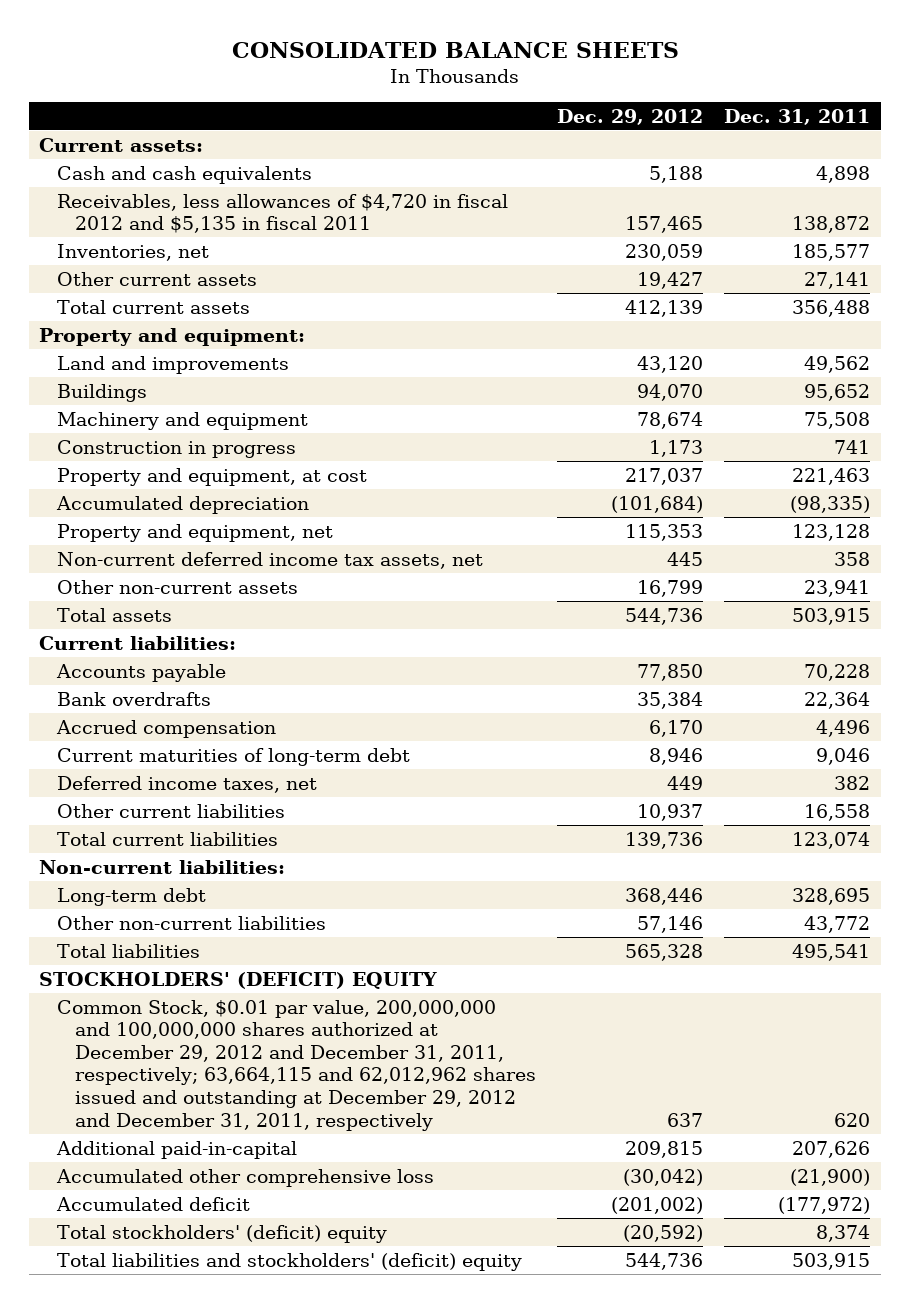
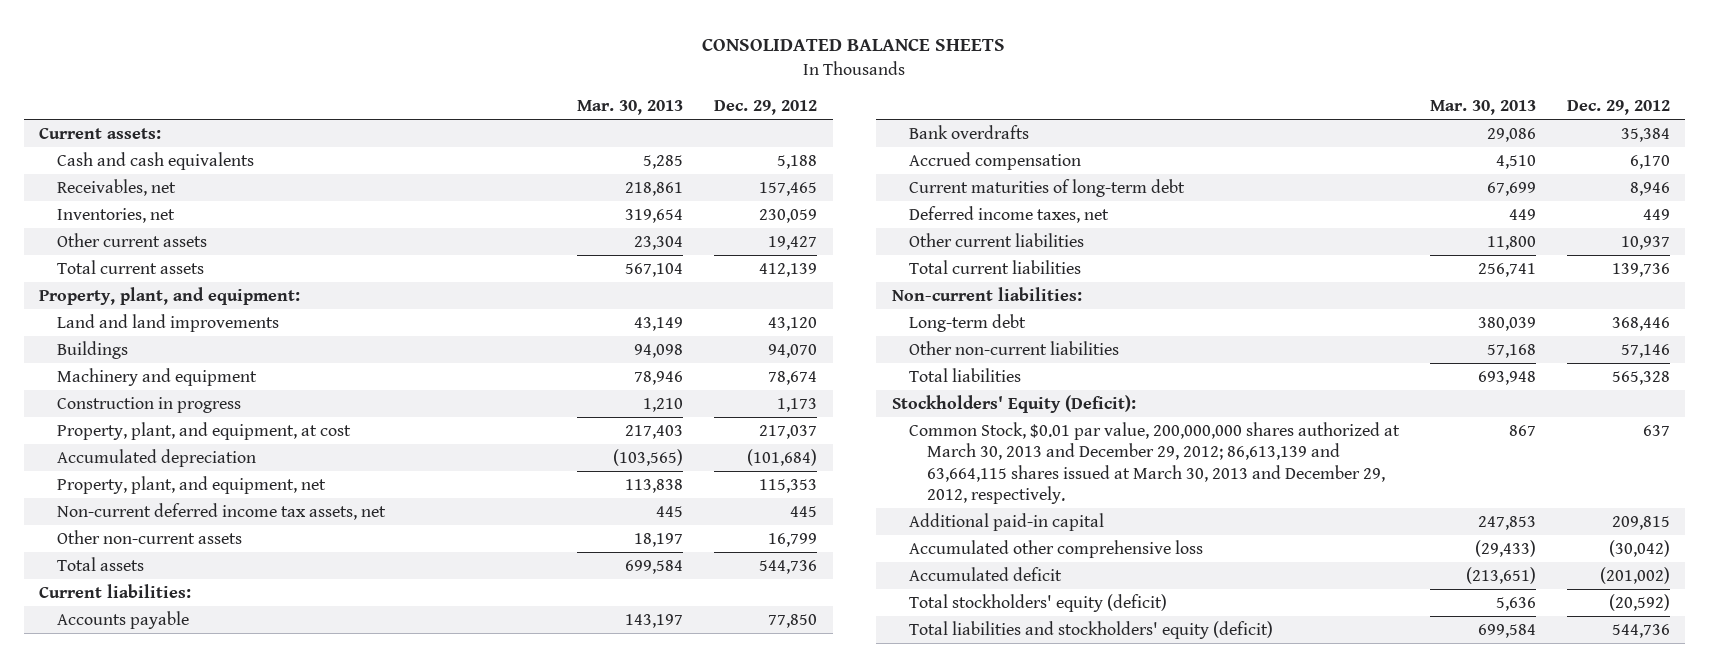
- | Dec. 29, 2012 | Dec. 31, 2011
+ | Mar. 30, 2013 | Dec. 29, 2012
- Receivables, less allowances of $4,720 in fiscal 2012 and $5,135 in fiscal 2011 | 157,465 | 138,872
+ Receivables, net | 218,861 | 157,465
- Property and equipment:
- Land and improvements | 43,120 | 49,562
+ Property, plant, and equipment:
+ Land and land improvements | 43,149 | 43,120
- Property and equipment, at cost | 217,037 | 221,463
+ Property, plant, and equipment, at cost | 217,403 | 217,037
- Property and equipment, net | 115,353 | 123,128
+ Property, plant, and equipment, net | 113,838 | 115,353
- STOCKHOLDERS' (DEFICIT) EQUITY
- Common Stock, $0.01 par value, 200,000,000 and 100,000,000 shares authorized at December 29, 2012 and December 31, 2011, respectively; 63,664,115 and 62,012,962 shares issued and outstanding at December 29, 2012 and December 31, 2011, respectively | 637 | 620
- Additional paid-in-capital | 209,815 | 207,626
+ Stockholders' Equity (Deficit):
+ Common Stock, $0.01 par value, 200,000,000 shares authorized at March 30, 2013 and December 29, 2012; 86,613,139 and 63,664,115 shares issued at March 30, 2013 and December 29, 2012, respectively. | 867 | 637
+ Additional paid-in capital | 247,853 | 209,815
- Total stockholders' (deficit) equity | (20,592) | 8,374
- Total liabilities and stockholders' (deficit) equity | 544,736 | 503,915
+ Total stockholders' equity (deficit) | 5,636 | (20,592)
+ Total liabilities and stockholders' equity (deficit) | 699,584 | 544,736

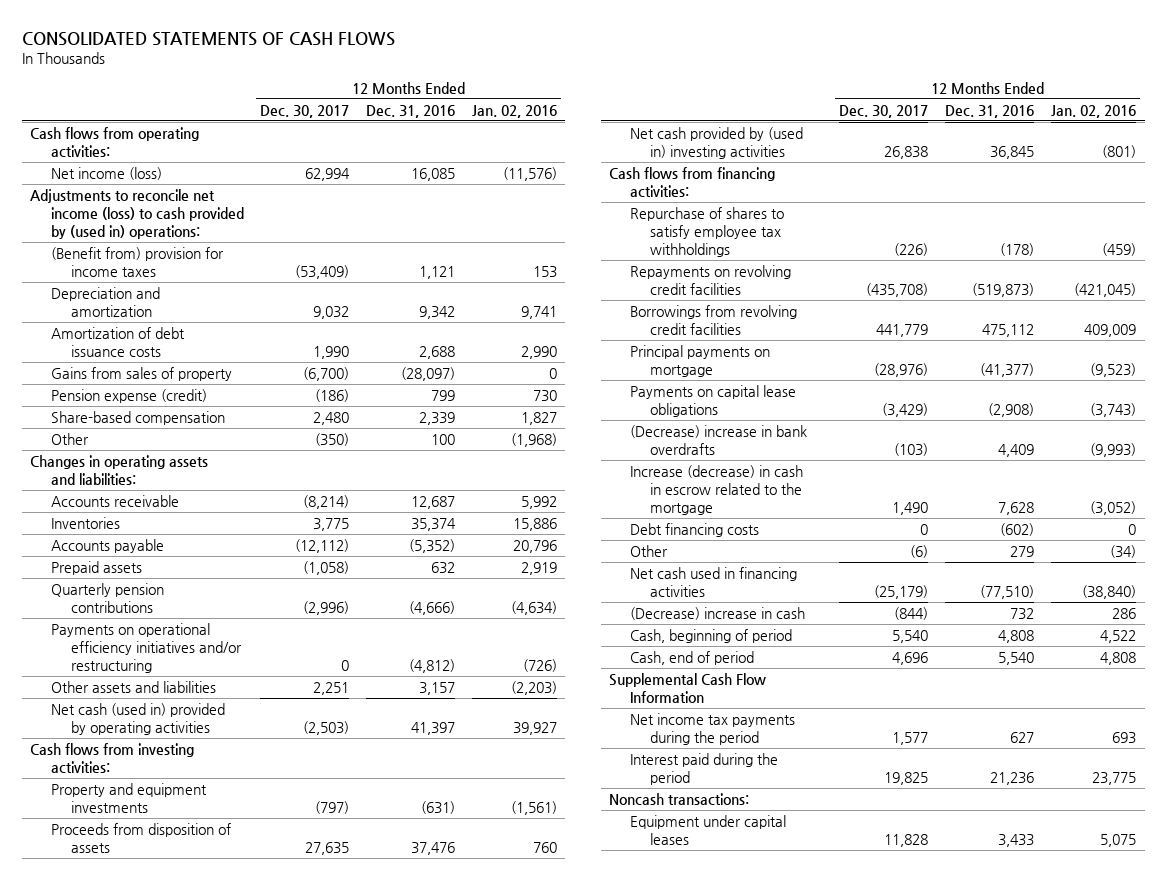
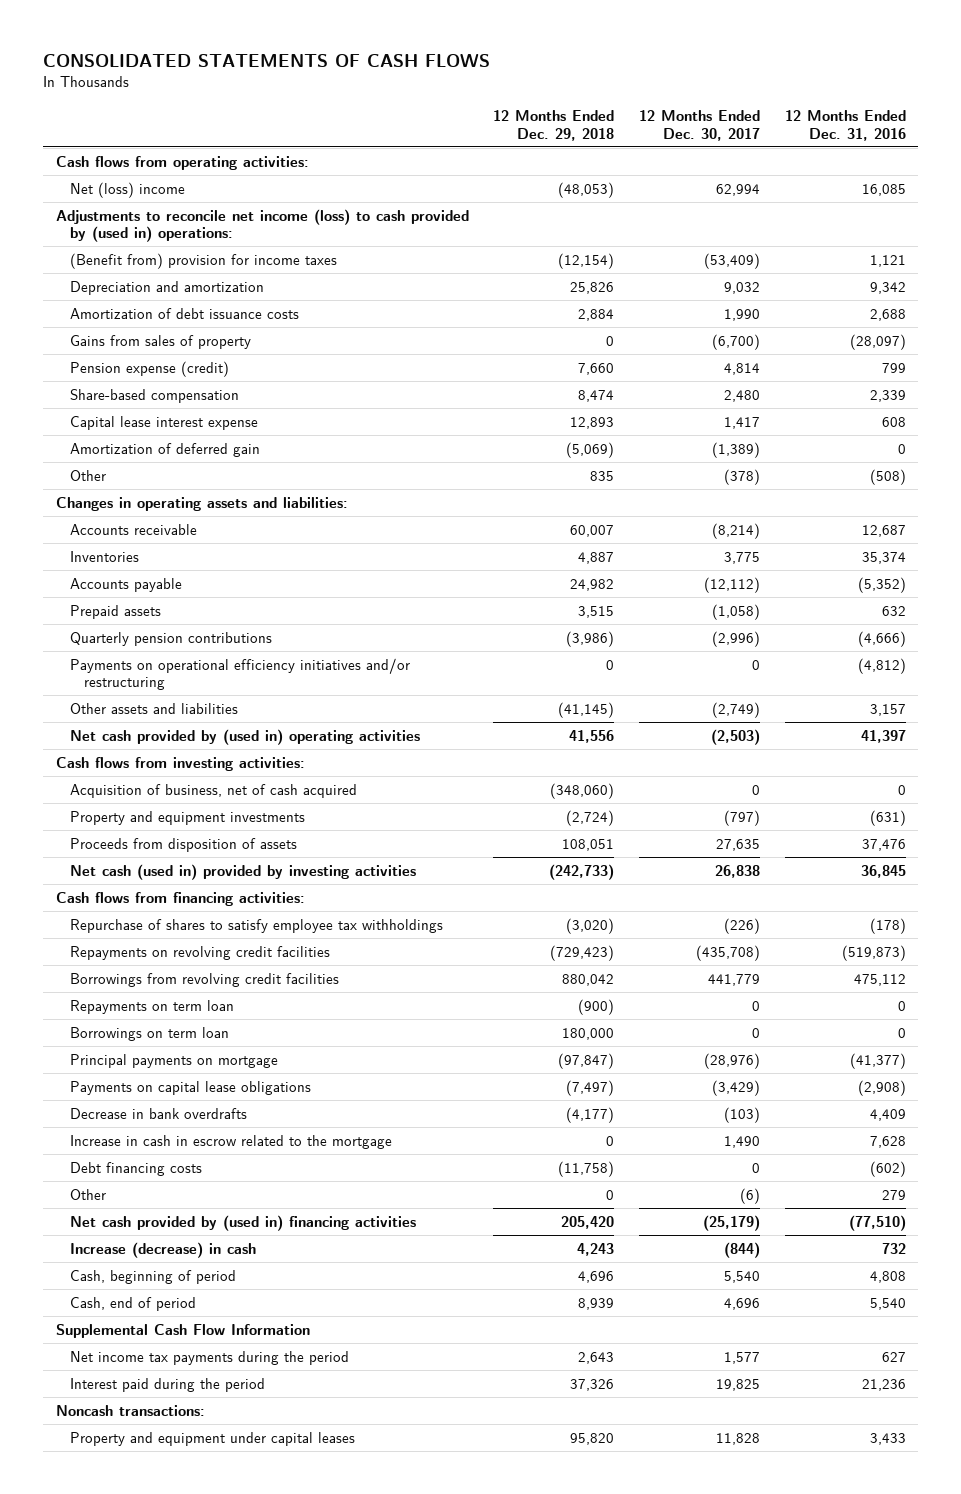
- | 12 Months Ended Dec. 30, 2017 | 12 Months Ended Dec. 31, 2016 | 12 Months Ended Jan. 02, 2016
+ | 12 Months Ended Dec. 29, 2018 | 12 Months Ended Dec. 30, 2017 | 12 Months Ended Dec. 31, 2016
- Net income (loss) | 62,994 | 16,085 | (11,576)
+ Net (loss) income | (48,053) | 62,994 | 16,085
- Pension expense (credit) | (186) | 799 | 730
+ Pension expense (credit) | 7,660 | 4,814 | 799
- Other | (350) | 100 | (1,968)
+ Capital lease interest expense | 12,893 | 1,417 | 608
+ Amortization of deferred gain | (5,069) | (1,389) | 0
+ Other | 835 | (378) | (508)
- Other assets and liabilities | 2,251 | 3,157 | (2,203)
- Net cash (used in) provided by operating activities | (2,503) | 41,397 | 39,927
+ Other assets and liabilities | (41,145) | (2,749) | 3,157
+ Net cash provided by (used in) operating activities | 41,556 | (2,503) | 41,397
+ Acquisition of business, net of cash acquired | (348,060) | 0 | 0
- Net cash provided by (used in) investing activities | 26,838 | 36,845 | (801)
+ Net cash (used in) provided by investing activities | (242,733) | 26,838 | 36,845
+ Repayments on term loan | (900) | 0 | 0
+ Borrowings on term loan | 180,000 | 0 | 0
- (Decrease) increase in bank overdrafts | (103) | 4,409 | (9,993)
- Increase (decrease) in cash in escrow related to the mortgage | 1,490 | 7,628 | (3,052)
+ Decrease in bank overdrafts | (4,177) | (103) | 4,409
+ Increase in cash in escrow related to the mortgage | 0 | 1,490 | 7,628
- Net cash used in financing activities | (25,179) | (77,510) | (38,840)
- (Decrease) increase in cash | (844) | 732 | 286
+ Net cash provided by (used in) financing activities | 205,420 | (25,179) | (77,510)
+ Increase (decrease) in cash | 4,243 | (844) | 732
- Equipment under capital leases | 11,828 | 3,433 | 5,075
+ Property and equipment under capital leases | 95,820 | 11,828 | 3,433

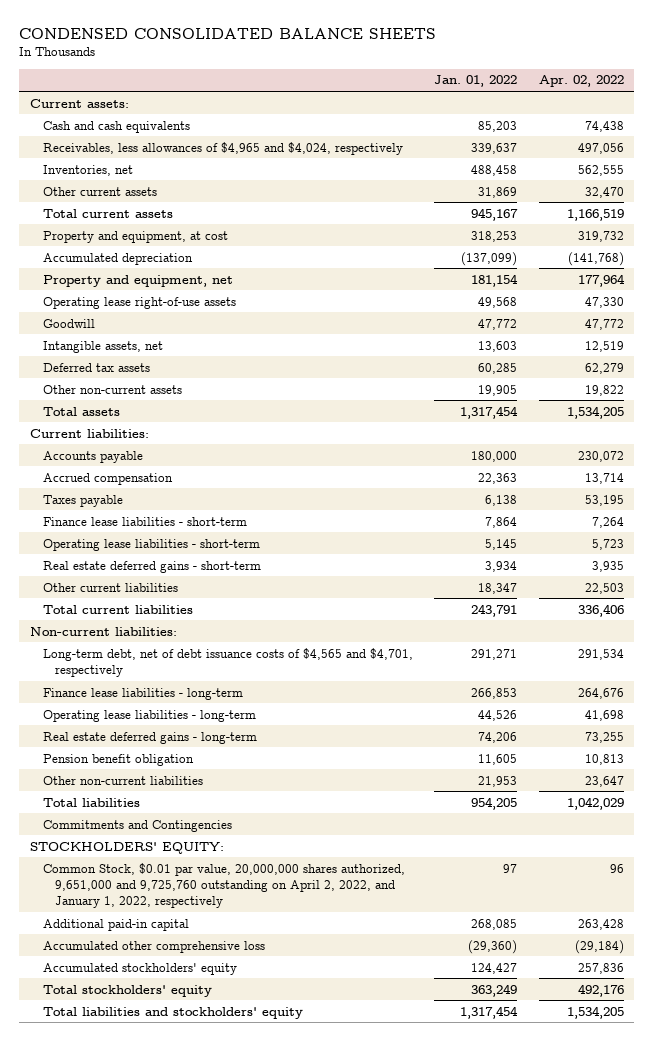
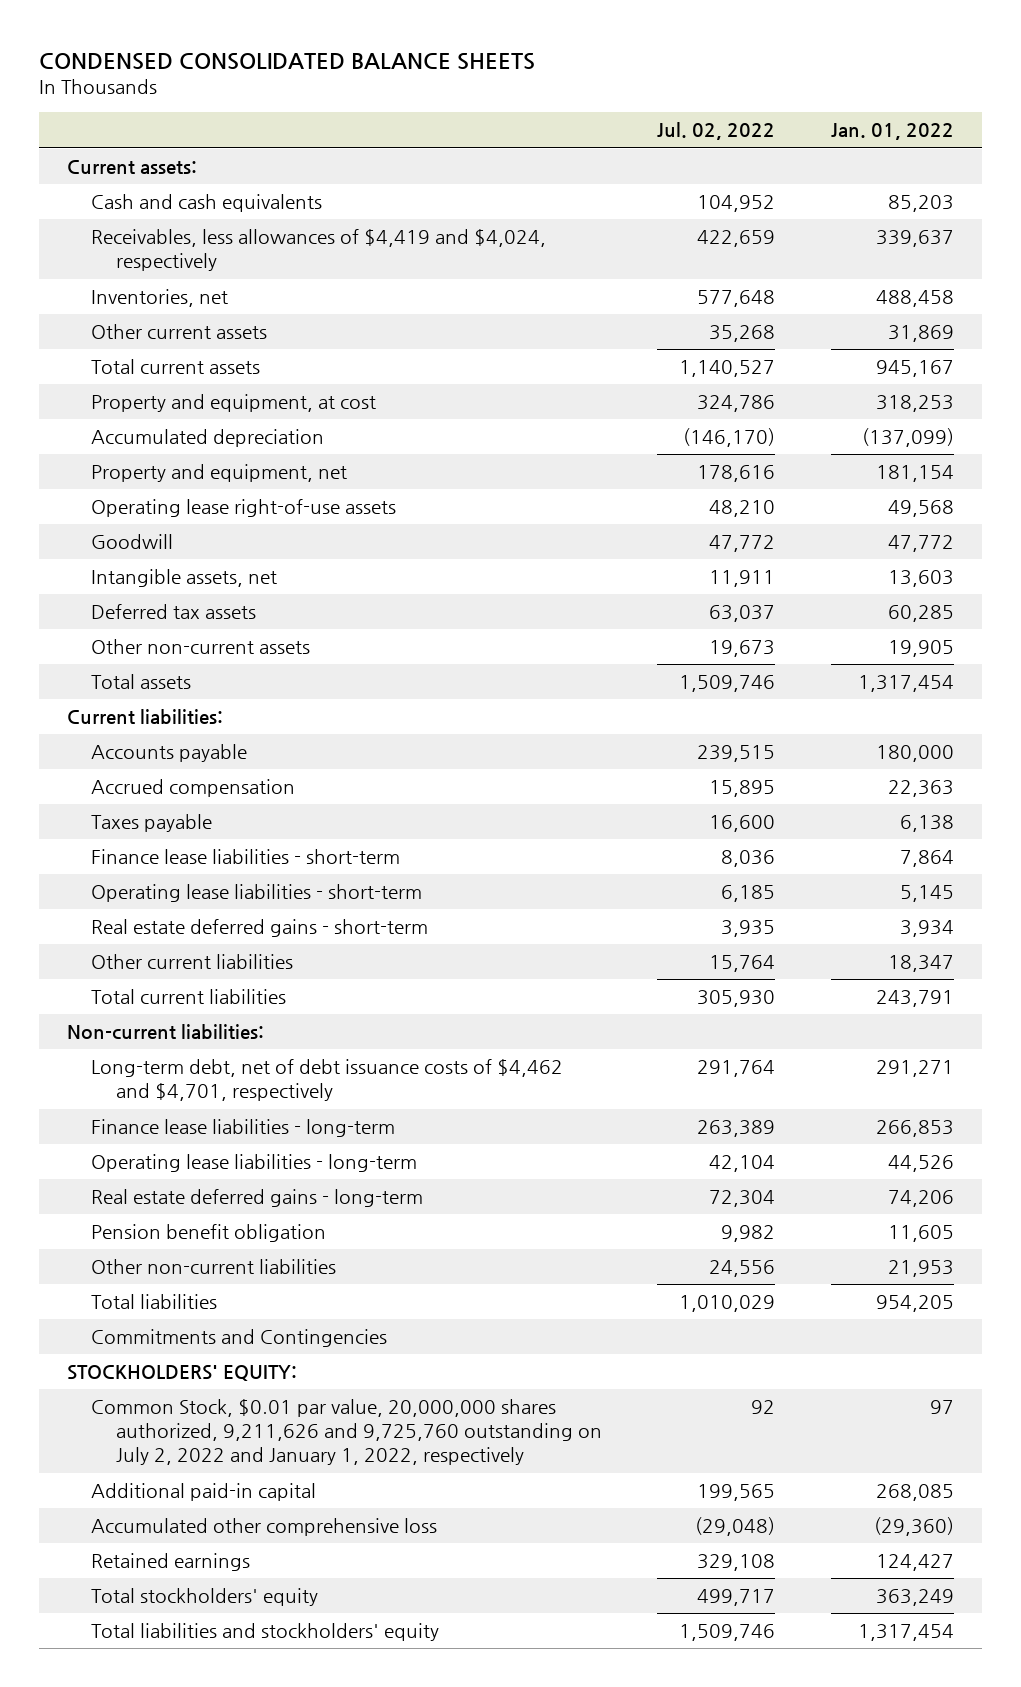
- | Jan. 01, 2022 | Apr. 02, 2022
+ | Jul. 02, 2022 | Jan. 01, 2022
- Receivables, less allowances of $4,965 and $4,024, respectively | 339,637 | 497,056
+ Receivables, less allowances of $4,419 and $4,024, respectively | 422,659 | 339,637
- Long-term debt, net of debt issuance costs of $4,565 and $4,701, respectively | 291,271 | 291,534
+ Long-term debt, net of debt issuance costs of $4,462 and $4,701, respectively | 291,764 | 291,271
- Common Stock, $0.01 par value, 20,000,000 shares authorized, 9,651,000 and 9,725,760 outstanding on April 2, 2022, and January 1, 2022, respectively | 97 | 96
+ Common Stock, $0.01 par value, 20,000,000 shares authorized, 9,211,626 and 9,725,760 outstanding on July 2, 2022 and January 1, 2022, respectively | 92 | 97
- Accumulated stockholders' equity | 124,427 | 257,836
+ Retained earnings | 329,108 | 124,427

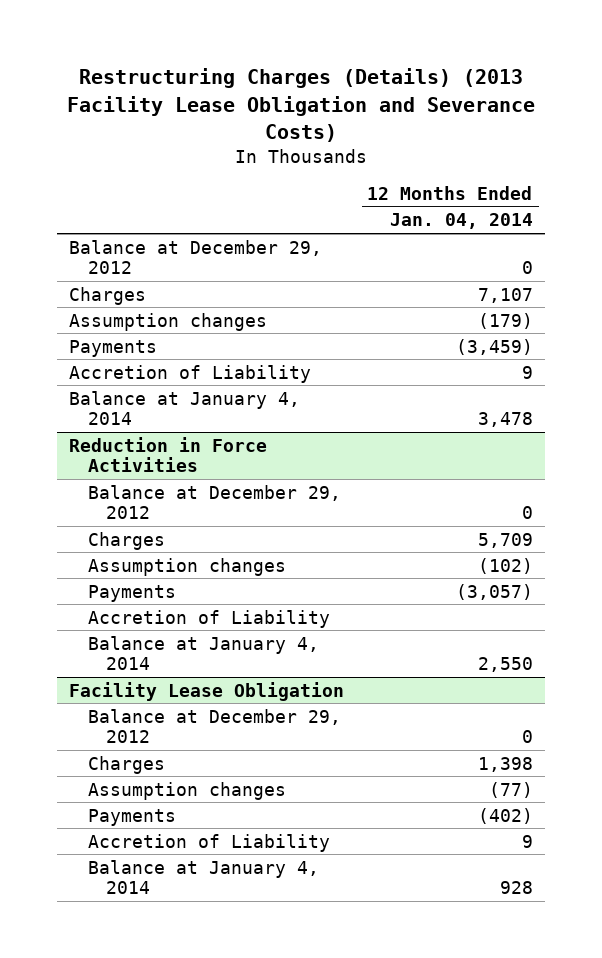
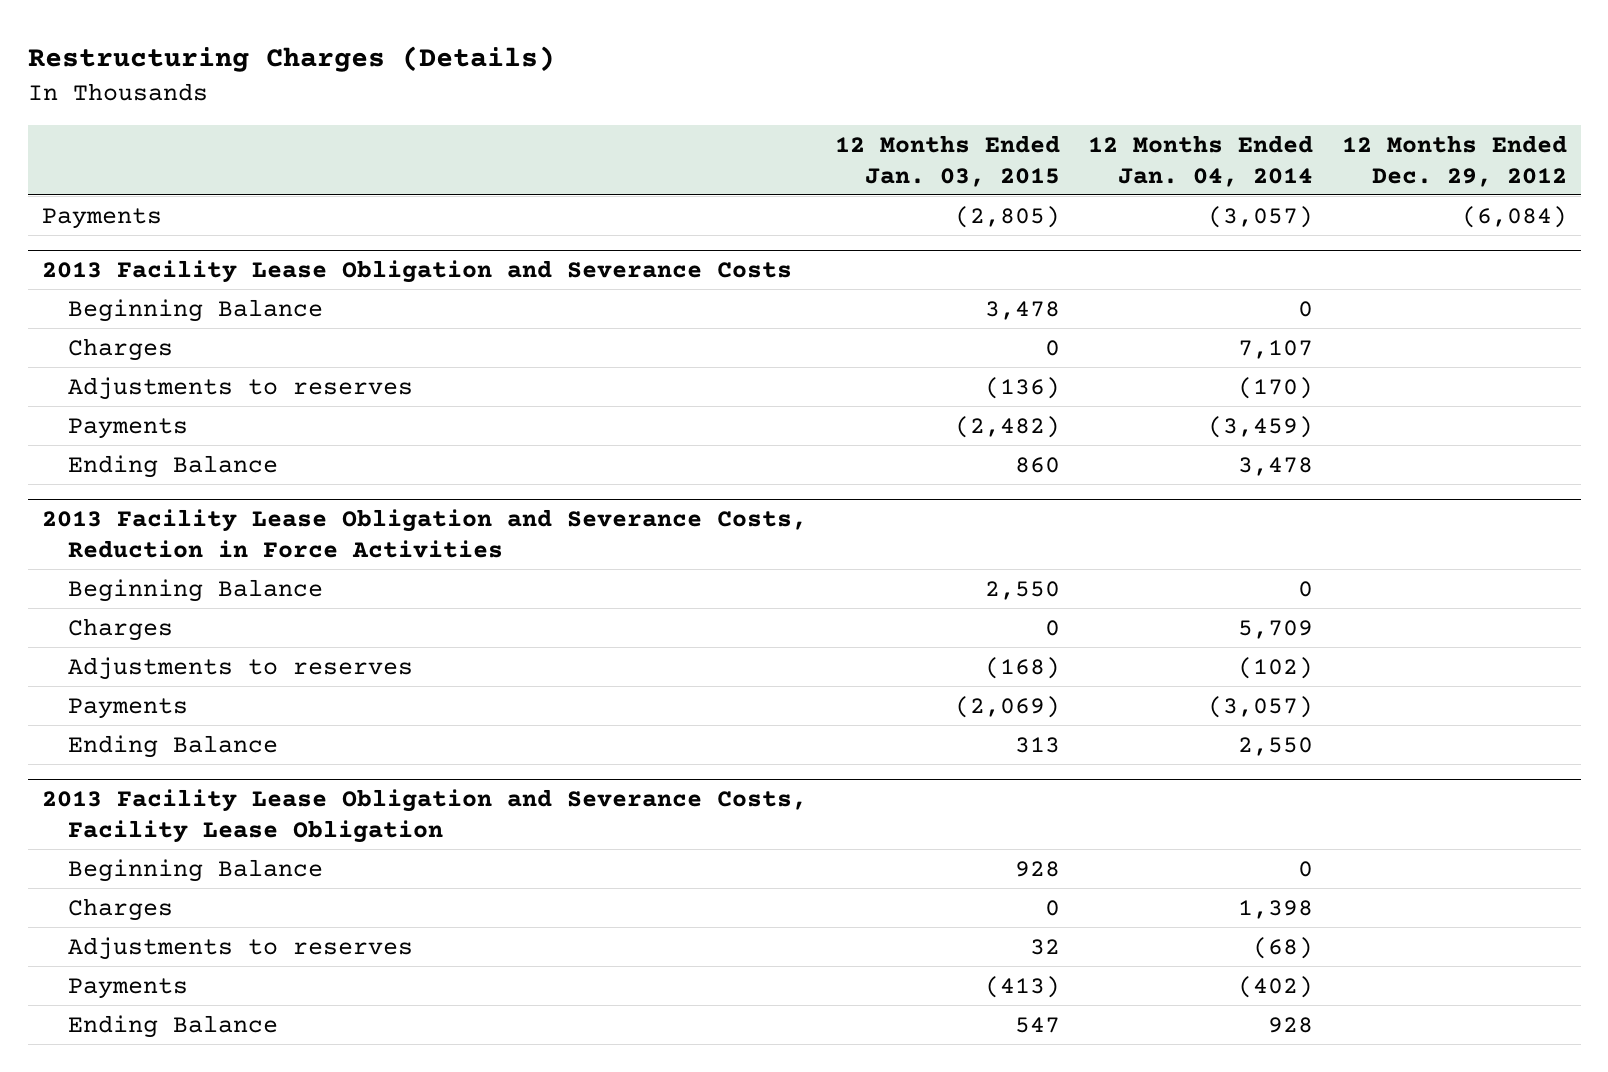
- Restructuring Charges (Details) (2013 Facility Lease Obligation and Severance Costs)
+ Restructuring Charges (Details)
- | 12 Months Ended Jan. 04, 2014
+ | 12 Months Ended Jan. 03, 2015 | 12 Months Ended Jan. 04, 2014 | 12 Months Ended Dec. 29, 2012
- Balance at December 29, 2012 | 0
+ Payments | (2,805) | (3,057) | (6,084)
+ 2013 Facility Lease Obligation and Severance Costs
+ Beginning Balance | 3,478 | 0 |
- Assumption changes | (179)
+ Adjustments to reserves | (136) | (170) |
- Accretion of Liability | 9
- Balance at January 4, 2014 | 3,478
- Reduction in Force Activities
- Balance at December 29, 2012 | 0
+ Ending Balance | 860 | 3,478 |
+ 2013 Facility Lease Obligation and Severance Costs, Reduction in Force Activities
+ Beginning Balance | 2,550 | 0 |
- Assumption changes | (102)
+ Adjustments to reserves | (168) | (102) |
- Accretion of Liability
- Balance at January 4, 2014 | 2,550
- Facility Lease Obligation
- Balance at December 29, 2012 | 0
+ Ending Balance | 313 | 2,550 |
+ 2013 Facility Lease Obligation and Severance Costs, Facility Lease Obligation
+ Beginning Balance | 928 | 0 |
- Assumption changes | (77)
+ Adjustments to reserves | 32 | (68) |
- Accretion of Liability | 9
- Balance at January 4, 2014 | 928
+ Ending Balance | 547 | 928 |

